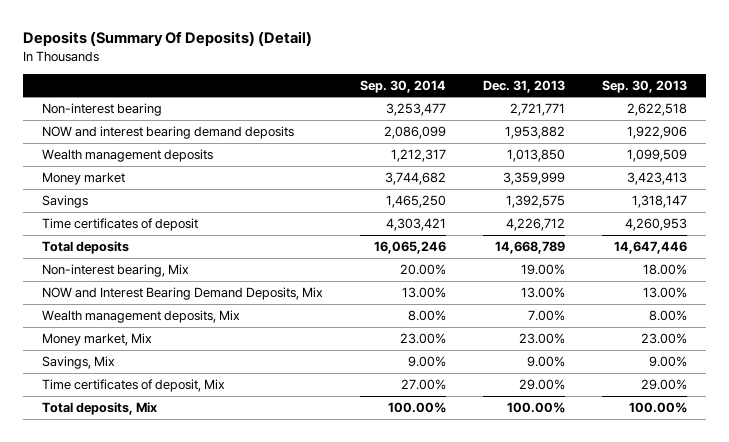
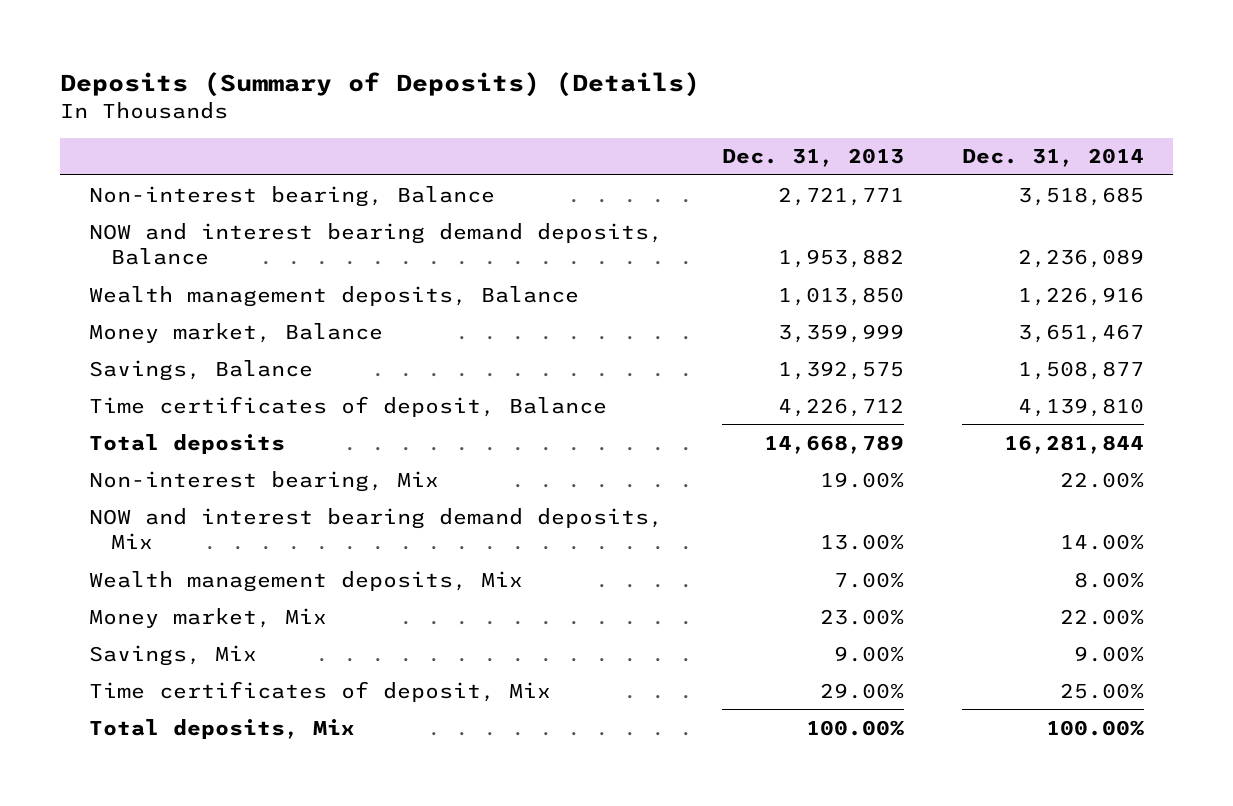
- Deposits (Summary Of Deposits) (Detail)
+ Deposits (Summary of Deposits) (Details)
- | Sep. 30, 2014 | Dec. 31, 2013 | Sep. 30, 2013
+ | Dec. 31, 2013 | Dec. 31, 2014
- Non-interest bearing | 3,253,477 | 2,721,771 | 2,622,518
- NOW and interest bearing demand deposits | 2,086,099 | 1,953,882 | 1,922,906
- Wealth management deposits | 1,212,317 | 1,013,850 | 1,099,509
- Money market | 3,744,682 | 3,359,999 | 3,423,413
- Savings | 1,465,250 | 1,392,575 | 1,318,147
- Time certificates of deposit | 4,303,421 | 4,226,712 | 4,260,953
+ Non-interest bearing, Balance | 2,721,771 | 3,518,685
+ NOW and interest bearing demand deposits, Balance | 1,953,882 | 2,236,089
+ Wealth management deposits, Balance | 1,013,850 | 1,226,916
+ Money market, Balance | 3,359,999 | 3,651,467
+ Savings, Balance | 1,392,575 | 1,508,877
+ Time certificates of deposit, Balance | 4,226,712 | 4,139,810
- NOW and Interest Bearing Demand Deposits, Mix | 13.00% | 13.00% | 13.00%
+ NOW and interest bearing demand deposits, Mix | 13.00% | 14.00%

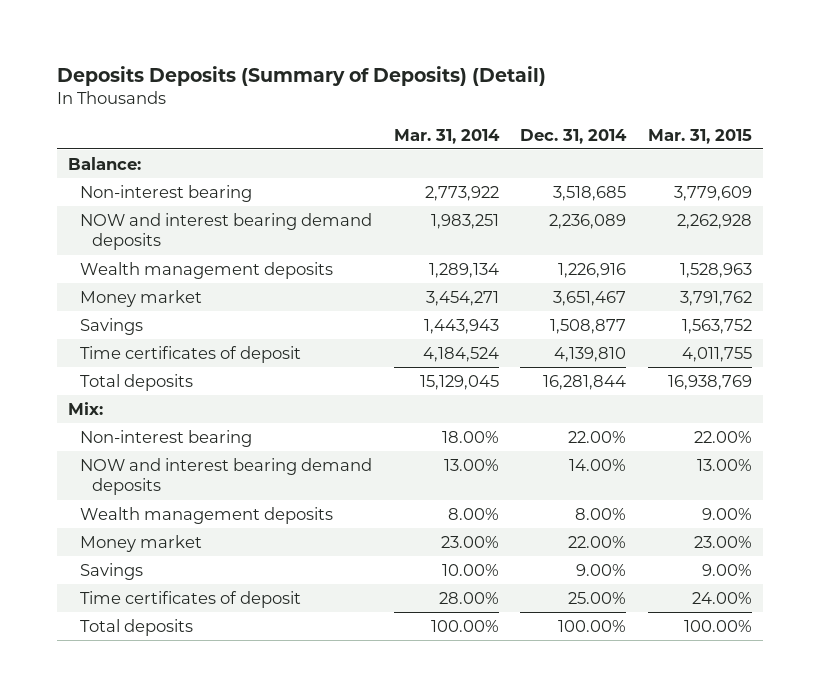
- Deposits (Summary of Deposits) (Details)
+ Deposits Deposits (Summary of Deposits) (Detail)
- | Dec. 31, 2013 | Dec. 31, 2014
+ | Mar. 31, 2014 | Dec. 31, 2014 | Mar. 31, 2015
- Non-interest bearing, Balance | 2,721,771 | 3,518,685
- NOW and interest bearing demand deposits, Balance | 1,953,882 | 2,236,089
- Wealth management deposits, Balance | 1,013,850 | 1,226,916
- Money market, Balance | 3,359,999 | 3,651,467
- Savings, Balance | 1,392,575 | 1,508,877
- Time certificates of deposit, Balance | 4,226,712 | 4,139,810
+ Balance:
+ Non-interest bearing | 2,773,922 | 3,518,685 | 3,779,609
+ NOW and interest bearing demand deposits | 1,983,251 | 2,236,089 | 2,262,928
+ Wealth management deposits | 1,289,134 | 1,226,916 | 1,528,963
+ Money market | 3,454,271 | 3,651,467 | 3,791,762
+ Savings | 1,443,943 | 1,508,877 | 1,563,752
+ Time certificates of deposit | 4,184,524 | 4,139,810 | 4,011,755
- Non-interest bearing, Mix | 19.00% | 22.00%
- NOW and interest bearing demand deposits, Mix | 13.00% | 14.00%
- Wealth management deposits, Mix | 7.00% | 8.00%
- Money market, Mix | 23.00% | 22.00%
- Savings, Mix | 9.00% | 9.00%
- Time certificates of deposit, Mix | 29.00% | 25.00%
- Total deposits, Mix | 100.00% | 100.00%
+ Mix:
+ Non-interest bearing | 18.00% | 22.00% | 22.00%
+ NOW and interest bearing demand deposits | 13.00% | 14.00% | 13.00%
+ Wealth management deposits | 8.00% | 8.00% | 9.00%
+ Money market | 23.00% | 22.00% | 23.00%
+ Savings | 10.00% | 9.00% | 9.00%
+ Time certificates of deposit | 28.00% | 25.00% | 24.00%
+ Total deposits | 100.00% | 100.00% | 100.00%

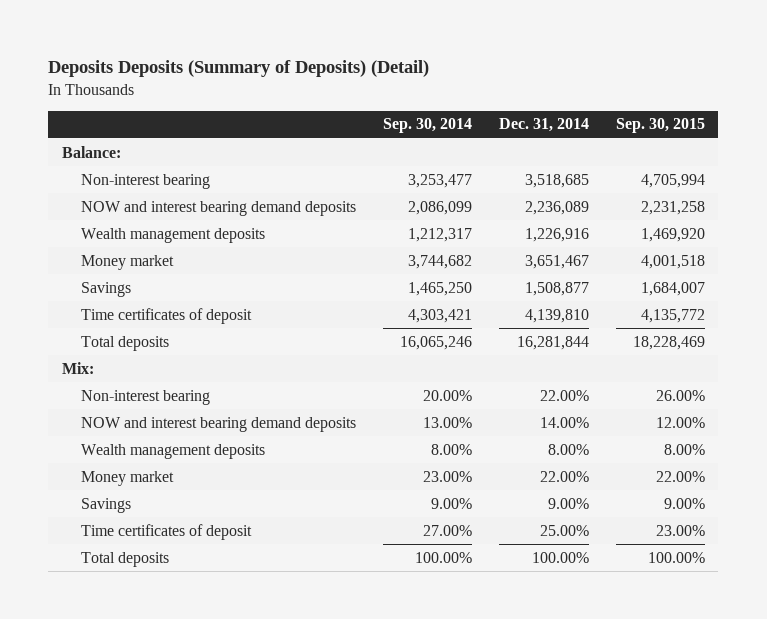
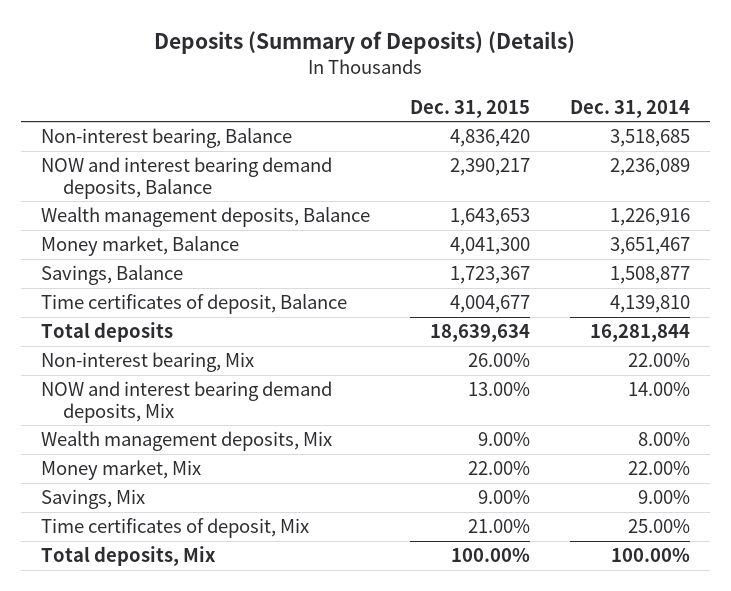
- Deposits Deposits (Summary of Deposits) (Detail)
+ Deposits (Summary of Deposits) (Details)
- | Sep. 30, 2014 | Dec. 31, 2014 | Sep. 30, 2015
+ | Dec. 31, 2015 | Dec. 31, 2014
- Balance:
- Non-interest bearing | 3,253,477 | 3,518,685 | 4,705,994
- NOW and interest bearing demand deposits | 2,086,099 | 2,236,089 | 2,231,258
- Wealth management deposits | 1,212,317 | 1,226,916 | 1,469,920
- Money market | 3,744,682 | 3,651,467 | 4,001,518
- Savings | 1,465,250 | 1,508,877 | 1,684,007
- Time certificates of deposit | 4,303,421 | 4,139,810 | 4,135,772
+ Non-interest bearing, Balance | 4,836,420 | 3,518,685
+ NOW and interest bearing demand deposits, Balance | 2,390,217 | 2,236,089
+ Wealth management deposits, Balance | 1,643,653 | 1,226,916
+ Money market, Balance | 4,041,300 | 3,651,467
+ Savings, Balance | 1,723,367 | 1,508,877
+ Time certificates of deposit, Balance | 4,004,677 | 4,139,810
- Mix:
- Non-interest bearing | 20.00% | 22.00% | 26.00%
- NOW and interest bearing demand deposits | 13.00% | 14.00% | 12.00%
- Wealth management deposits | 8.00% | 8.00% | 8.00%
- Money market | 23.00% | 22.00% | 22.00%
- Savings | 9.00% | 9.00% | 9.00%
- Time certificates of deposit | 27.00% | 25.00% | 23.00%
- Total deposits | 100.00% | 100.00% | 100.00%
+ Non-interest bearing, Mix | 26.00% | 22.00%
+ NOW and interest bearing demand deposits, Mix | 13.00% | 14.00%
+ Wealth management deposits, Mix | 9.00% | 8.00%
+ Money market, Mix | 22.00% | 22.00%
+ Savings, Mix | 9.00% | 9.00%
+ Time certificates of deposit, Mix | 21.00% | 25.00%
+ Total deposits, Mix | 100.00% | 100.00%

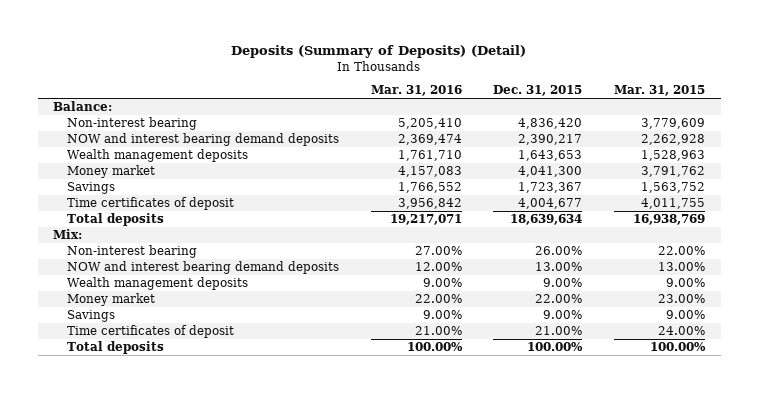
- Deposits (Summary of Deposits) (Details)
+ Deposits (Summary of Deposits) (Detail)
- | Dec. 31, 2015 | Dec. 31, 2014
+ | Mar. 31, 2016 | Dec. 31, 2015 | Mar. 31, 2015
- Non-interest bearing, Balance | 4,836,420 | 3,518,685
- NOW and interest bearing demand deposits, Balance | 2,390,217 | 2,236,089
- Wealth management deposits, Balance | 1,643,653 | 1,226,916
- Money market, Balance | 4,041,300 | 3,651,467
- Savings, Balance | 1,723,367 | 1,508,877
- Time certificates of deposit, Balance | 4,004,677 | 4,139,810
+ Balance:
+ Non-interest bearing | 5,205,410 | 4,836,420 | 3,779,609
+ NOW and interest bearing demand deposits | 2,369,474 | 2,390,217 | 2,262,928
+ Wealth management deposits | 1,761,710 | 1,643,653 | 1,528,963
+ Money market | 4,157,083 | 4,041,300 | 3,791,762
+ Savings | 1,766,552 | 1,723,367 | 1,563,752
+ Time certificates of deposit | 3,956,842 | 4,004,677 | 4,011,755
- Non-interest bearing, Mix | 26.00% | 22.00%
- NOW and interest bearing demand deposits, Mix | 13.00% | 14.00%
- Wealth management deposits, Mix | 9.00% | 8.00%
- Money market, Mix | 22.00% | 22.00%
- Savings, Mix | 9.00% | 9.00%
- Time certificates of deposit, Mix | 21.00% | 25.00%
- Total deposits, Mix | 100.00% | 100.00%
+ Mix:
+ Non-interest bearing | 27.00% | 26.00% | 22.00%
+ NOW and interest bearing demand deposits | 12.00% | 13.00% | 13.00%
+ Wealth management deposits | 9.00% | 9.00% | 9.00%
+ Money market | 22.00% | 22.00% | 23.00%
+ Savings | 9.00% | 9.00% | 9.00%
+ Time certificates of deposit | 21.00% | 21.00% | 24.00%
+ Total deposits | 100.00% | 100.00% | 100.00%

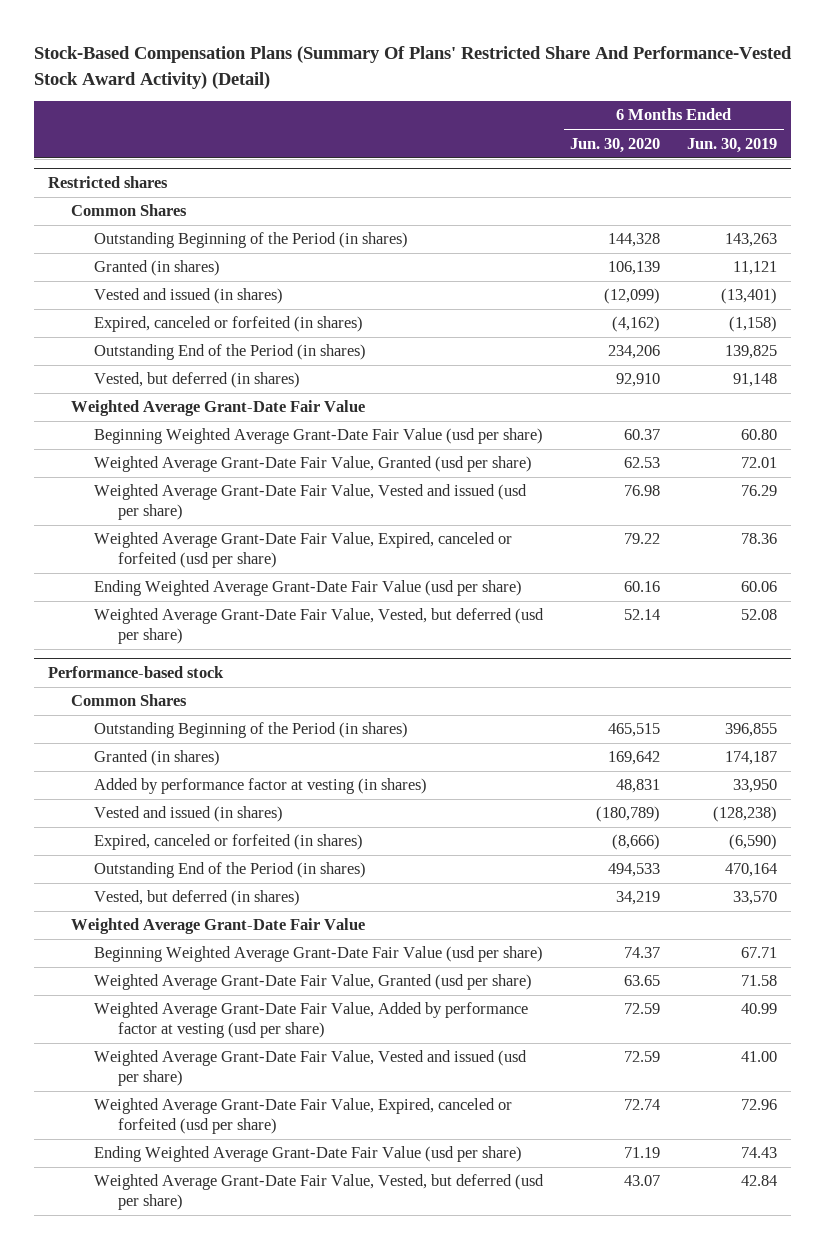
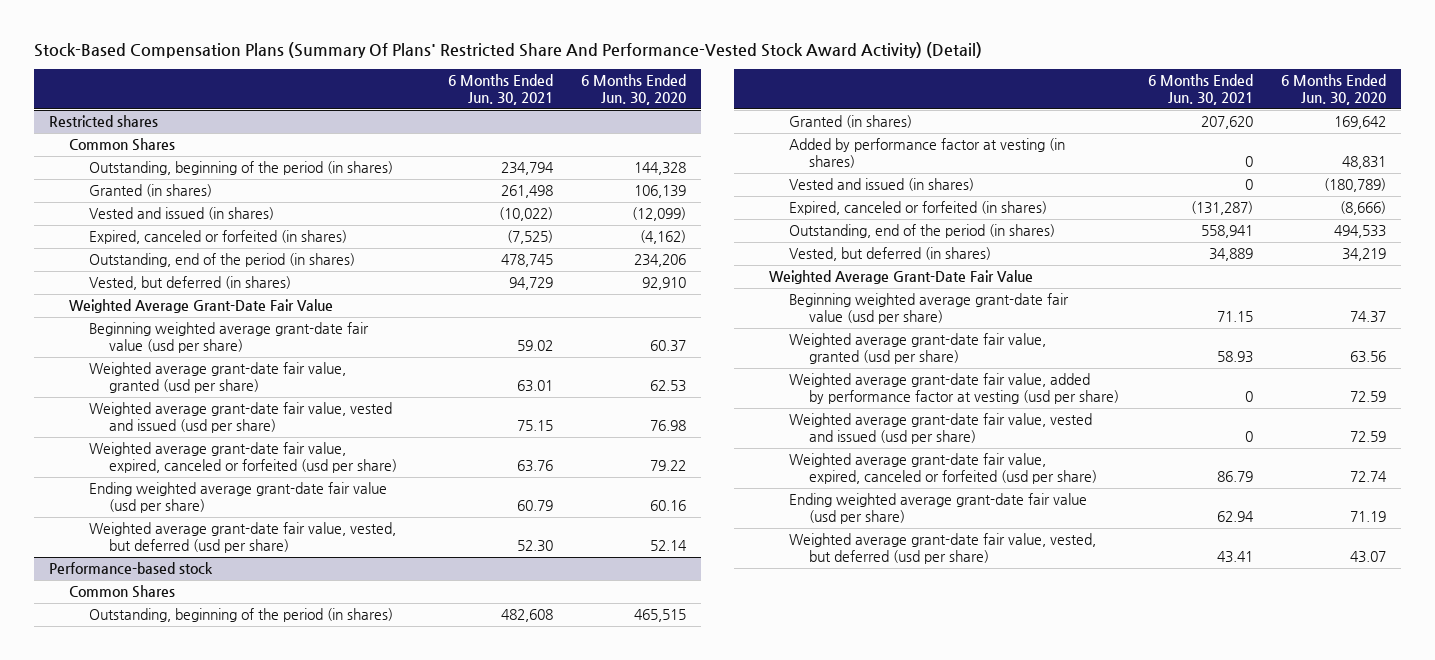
- | 6 Months Ended Jun. 30, 2020 | 6 Months Ended Jun. 30, 2019
+ | 6 Months Ended Jun. 30, 2021 | 6 Months Ended Jun. 30, 2020
@ Restricted shares
- Outstanding Beginning of the Period (in shares) | 144,328 | 143,263
+ Outstanding, beginning of the period (in shares) | 234,794 | 144,328
- Outstanding End of the Period (in shares) | 234,206 | 139,825
+ Outstanding, end of the period (in shares) | 478,745 | 234,206
- Beginning Weighted Average Grant-Date Fair Value (usd per share) | 60.37 | 60.80
- Weighted Average Grant-Date Fair Value, Granted (usd per share) | 62.53 | 72.01
- Weighted Average Grant-Date Fair Value, Vested and issued (usd per share) | 76.98 | 76.29
- Weighted Average Grant-Date Fair Value, Expired, canceled or forfeited (usd per share) | 79.22 | 78.36
- Ending Weighted Average Grant-Date Fair Value (usd per share) | 60.16 | 60.06
- Weighted Average Grant-Date Fair Value, Vested, but deferred (usd per share) | 52.14 | 52.08
+ Beginning weighted average grant-date fair value (usd per share) | 59.02 | 60.37
+ Weighted average grant-date fair value, granted (usd per share) | 63.01 | 62.53
+ Weighted average grant-date fair value, vested and issued (usd per share) | 75.15 | 76.98
+ Weighted average grant-date fair value, expired, canceled or forfeited (usd per share) | 63.76 | 79.22
+ Ending weighted average grant-date fair value (usd per share) | 60.79 | 60.16
+ Weighted average grant-date fair value, vested, but deferred (usd per share) | 52.30 | 52.14
@ Performance-based stock
- Outstanding Beginning of the Period (in shares) | 465,515 | 396,855
+ Outstanding, beginning of the period (in shares) | 482,608 | 465,515
- Outstanding End of the Period (in shares) | 494,533 | 470,164
+ Outstanding, end of the period (in shares) | 558,941 | 494,533
- Beginning Weighted Average Grant-Date Fair Value (usd per share) | 74.37 | 67.71
- Weighted Average Grant-Date Fair Value, Granted (usd per share) | 63.65 | 71.58
- Weighted Average Grant-Date Fair Value, Added by performance factor at vesting (usd per share) | 72.59 | 40.99
- Weighted Average Grant-Date Fair Value, Vested and issued (usd per share) | 72.59 | 41.00
- Weighted Average Grant-Date Fair Value, Expired, canceled or forfeited (usd per share) | 72.74 | 72.96
- Ending Weighted Average Grant-Date Fair Value (usd per share) | 71.19 | 74.43
- Weighted Average Grant-Date Fair Value, Vested, but deferred (usd per share) | 43.07 | 42.84
+ Beginning weighted average grant-date fair value (usd per share) | 71.15 | 74.37
+ Weighted average grant-date fair value, granted (usd per share) | 58.93 | 63.56
+ Weighted average grant-date fair value, added by performance factor at vesting (usd per share) | 0 | 72.59
+ Weighted average grant-date fair value, vested and issued (usd per share) | 0 | 72.59
+ Weighted average grant-date fair value, expired, canceled or forfeited (usd per share) | 86.79 | 72.74
+ Ending weighted average grant-date fair value (usd per share) | 62.94 | 71.19
+ Weighted average grant-date fair value, vested, but deferred (usd per share) | 43.41 | 43.07

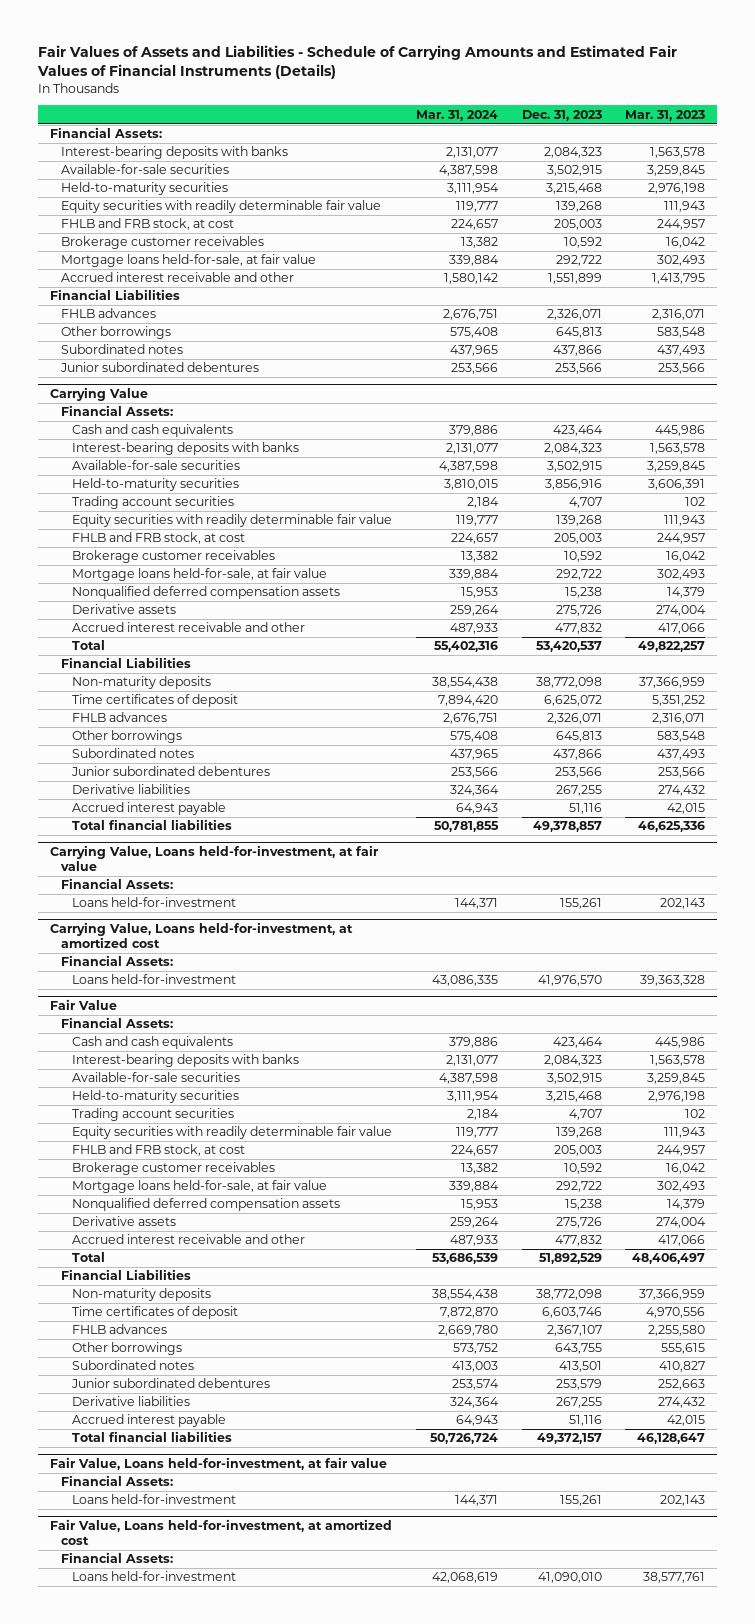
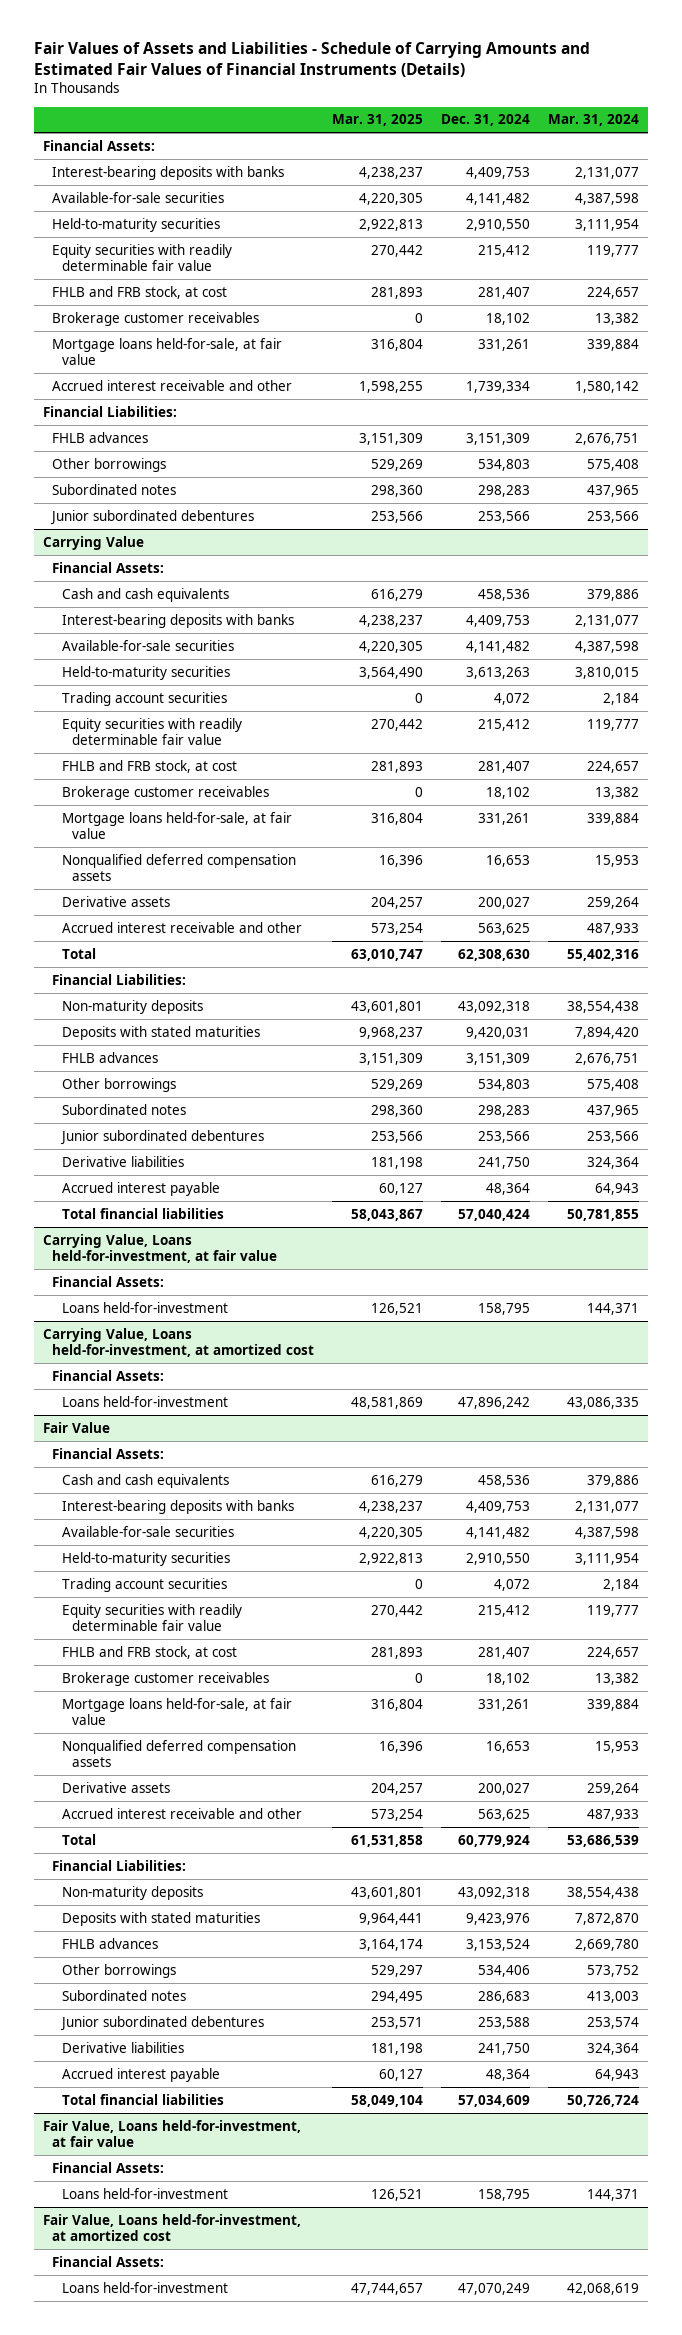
- | Mar. 31, 2024 | Dec. 31, 2023 | Mar. 31, 2023
+ | Mar. 31, 2025 | Dec. 31, 2024 | Mar. 31, 2024
- Financial Liabilities
+ Financial Liabilities:
@ Carrying Value
- Financial Liabilities
+ Financial Liabilities:
- Time certificates of deposit | 7,894,420 | 6,625,072 | 5,351,252
+ Deposits with stated maturities | 9,968,237 | 9,420,031 | 7,894,420
@ Fair Value
- Financial Liabilities
+ Financial Liabilities:
- Time certificates of deposit | 7,872,870 | 6,603,746 | 4,970,556
+ Deposits with stated maturities | 9,964,441 | 9,423,976 | 7,872,870

